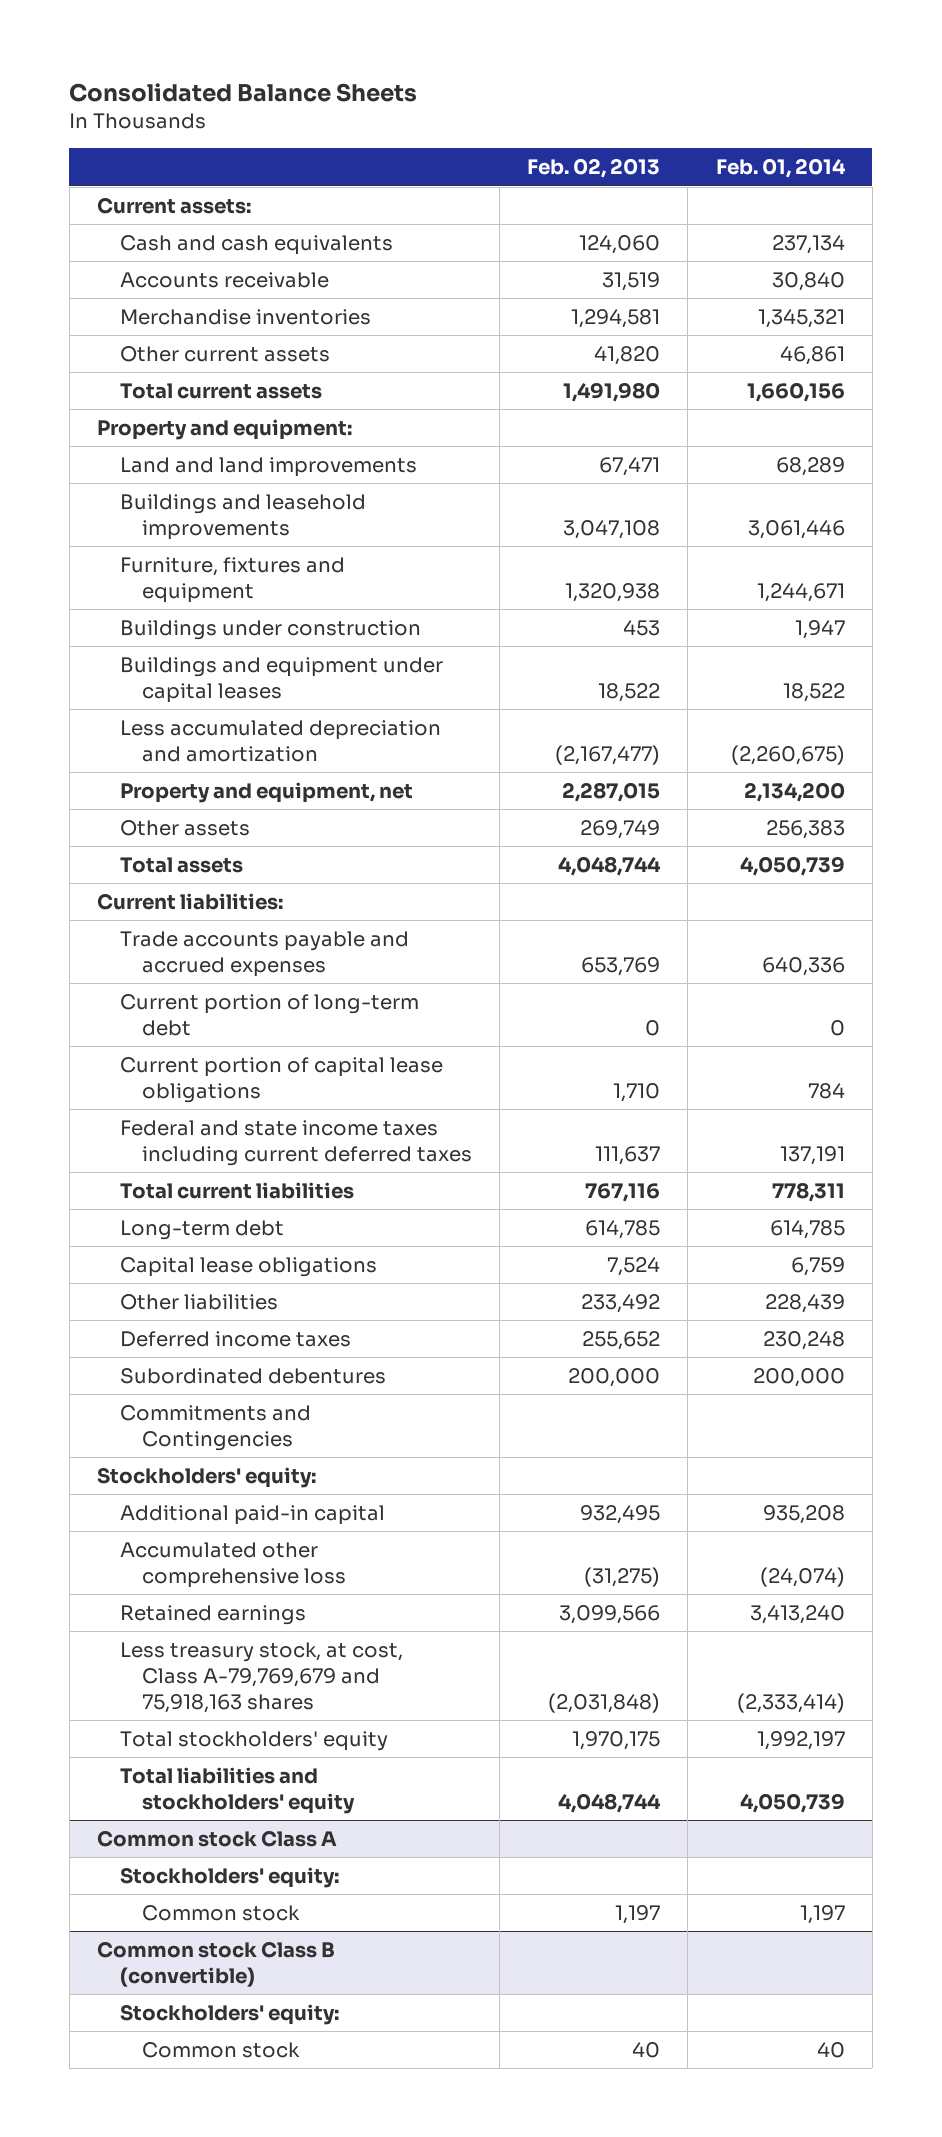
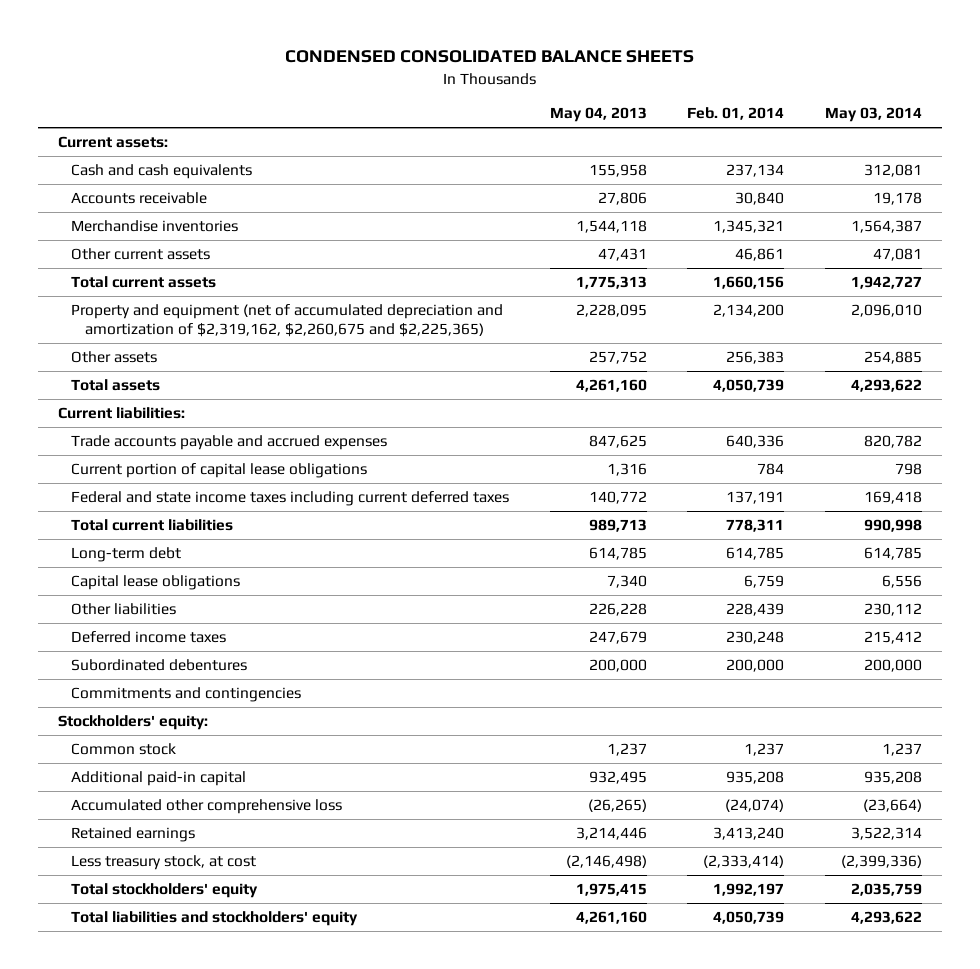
- Consolidated Balance Sheets
+ CONDENSED CONSOLIDATED BALANCE SHEETS
- | Feb. 02, 2013 | Feb. 01, 2014
+ | May 04, 2013 | Feb. 01, 2014 | May 03, 2014
- Property and equipment:
- Land and land improvements | 67,471 | 68,289
- Buildings and leasehold improvements | 3,047,108 | 3,061,446
- Furniture, fixtures and equipment | 1,320,938 | 1,244,671
- Buildings under construction | 453 | 1,947
- Buildings and equipment under capital leases | 18,522 | 18,522
- Less accumulated depreciation and amortization | (2,167,477) | (2,260,675)
- Property and equipment, net | 2,287,015 | 2,134,200
+ Property and equipment (net of accumulated depreciation and amortization of $2,319,162, $2,260,675 and $2,225,365) | 2,228,095 | 2,134,200 | 2,096,010
- Current portion of long-term debt | 0 | 0
- Commitments and Contingencies
+ Commitments and contingencies
+ Common stock | 1,237 | 1,237 | 1,237
- Less treasury stock, at cost, Class A-79,769,679 and 75,918,163 shares | (2,031,848) | (2,333,414)
+ Less treasury stock, at cost | (2,146,498) | (2,333,414) | (2,399,336)
- Common stock Class A
- Stockholders' equity:
- Common stock | 1,197 | 1,197
- Common stock Class B (convertible)
- Stockholders' equity:
- Common stock | 40 | 40

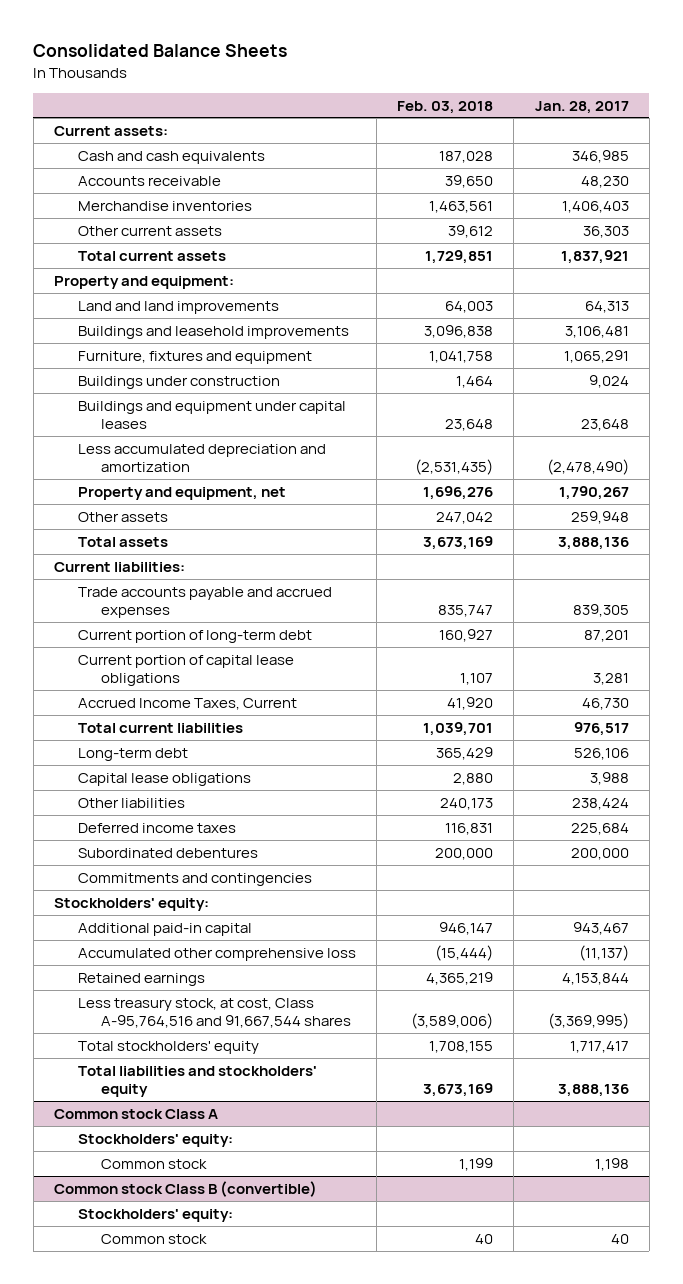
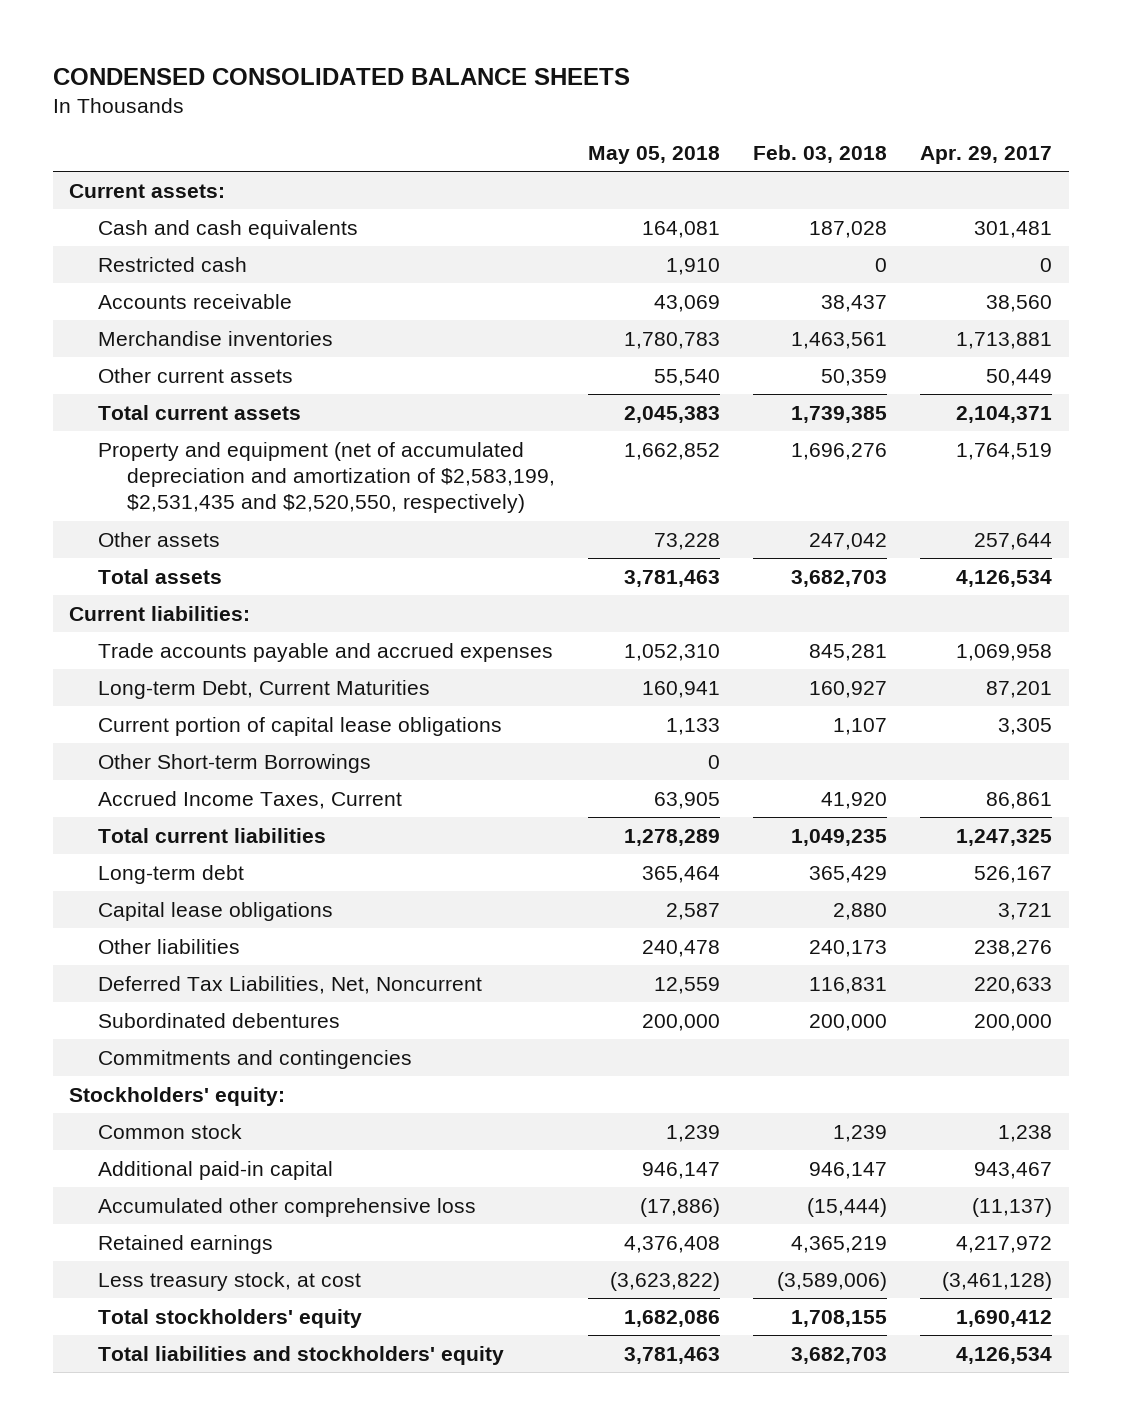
- Consolidated Balance Sheets
+ CONDENSED CONSOLIDATED BALANCE SHEETS
- | Feb. 03, 2018 | Jan. 28, 2017
+ | May 05, 2018 | Feb. 03, 2018 | Apr. 29, 2017
- Accounts receivable | 39,650 | 48,230
+ Restricted cash | 1,910 | 0 | 0
+ Accounts receivable | 43,069 | 38,437 | 38,560
- Other current assets | 39,612 | 36,303
- Total current assets | 1,729,851 | 1,837,921
- Property and equipment:
- Land and land improvements | 64,003 | 64,313
- Buildings and leasehold improvements | 3,096,838 | 3,106,481
- Furniture, fixtures and equipment | 1,041,758 | 1,065,291
- Buildings under construction | 1,464 | 9,024
- Buildings and equipment under capital leases | 23,648 | 23,648
- Less accumulated depreciation and amortization | (2,531,435) | (2,478,490)
- Property and equipment, net | 1,696,276 | 1,790,267
+ Other current assets | 55,540 | 50,359 | 50,449
+ Total current assets | 2,045,383 | 1,739,385 | 2,104,371
+ Property and equipment (net of accumulated depreciation and amortization of $2,583,199, $2,531,435 and $2,520,550, respectively) | 1,662,852 | 1,696,276 | 1,764,519
- Total assets | 3,673,169 | 3,888,136
+ Total assets | 3,781,463 | 3,682,703 | 4,126,534
- Trade accounts payable and accrued expenses | 835,747 | 839,305
- Current portion of long-term debt | 160,927 | 87,201
+ Trade accounts payable and accrued expenses | 1,052,310 | 845,281 | 1,069,958
+ Long-term Debt, Current Maturities | 160,941 | 160,927 | 87,201
+ Other Short-term Borrowings | 0 | |
- Total current liabilities | 1,039,701 | 976,517
+ Total current liabilities | 1,278,289 | 1,049,235 | 1,247,325
- Deferred income taxes | 116,831 | 225,684
+ Deferred Tax Liabilities, Net, Noncurrent | 12,559 | 116,831 | 220,633
+ Common stock | 1,239 | 1,239 | 1,238
- Less treasury stock, at cost, Class A-95,764,516 and 91,667,544 shares | (3,589,006) | (3,369,995)
+ Less treasury stock, at cost | (3,623,822) | (3,589,006) | (3,461,128)
- Total liabilities and stockholders' equity | 3,673,169 | 3,888,136
- Common stock Class A
- Stockholders' equity:
- Common stock | 1,199 | 1,198
- Common stock Class B (convertible)
- Stockholders' equity:
- Common stock | 40 | 40
+ Total liabilities and stockholders' equity | 3,781,463 | 3,682,703 | 4,126,534

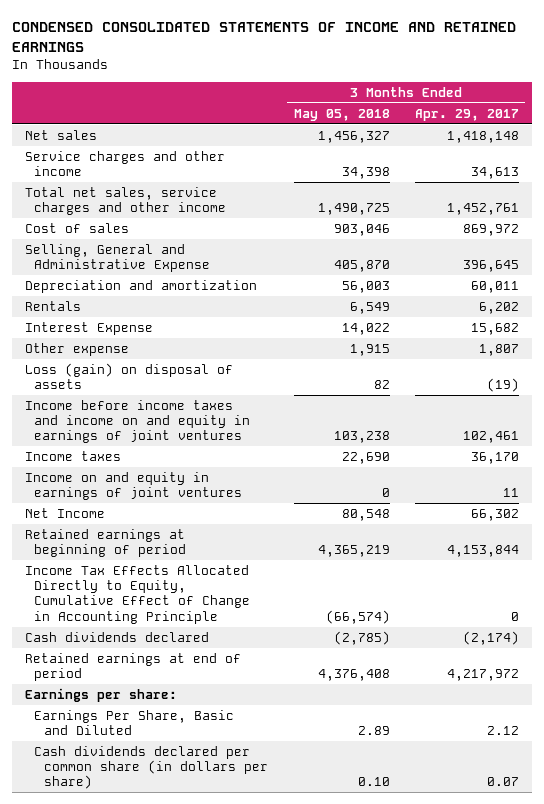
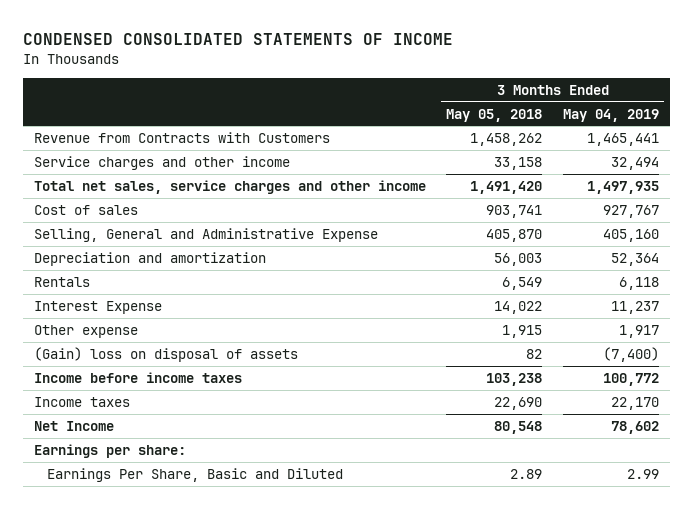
- CONDENSED CONSOLIDATED STATEMENTS OF INCOME AND RETAINED EARNINGS
+ CONDENSED CONSOLIDATED STATEMENTS OF INCOME
- | 3 Months Ended May 05, 2018 | 3 Months Ended Apr. 29, 2017
+ | 3 Months Ended May 05, 2018 | 3 Months Ended May 04, 2019
- Net sales | 1,456,327 | 1,418,148
- Service charges and other income | 34,398 | 34,613
- Total net sales, service charges and other income | 1,490,725 | 1,452,761
- Cost of sales | 903,046 | 869,972
+ Revenue from Contracts with Customers | 1,458,262 | 1,465,441
+ Service charges and other income | 33,158 | 32,494
+ Total net sales, service charges and other income | 1,491,420 | 1,497,935
+ Cost of sales | 903,741 | 927,767
- Loss (gain) on disposal of assets | 82 | (19)
- Income before income taxes and income on and equity in earnings of joint ventures | 103,238 | 102,461
+ (Gain) loss on disposal of assets | 82 | (7,400)
+ Income before income taxes | 103,238 | 100,772
- Income on and equity in earnings of joint ventures | 0 | 11
- Retained earnings at beginning of period | 4,365,219 | 4,153,844
- Income Tax Effects Allocated Directly to Equity, Cumulative Effect of Change in Accounting Principle | (66,574) | 0
- Cash dividends declared | (2,785) | (2,174)
- Retained earnings at end of period | 4,376,408 | 4,217,972
- Cash dividends declared per common share (in dollars per share) | 0.10 | 0.07

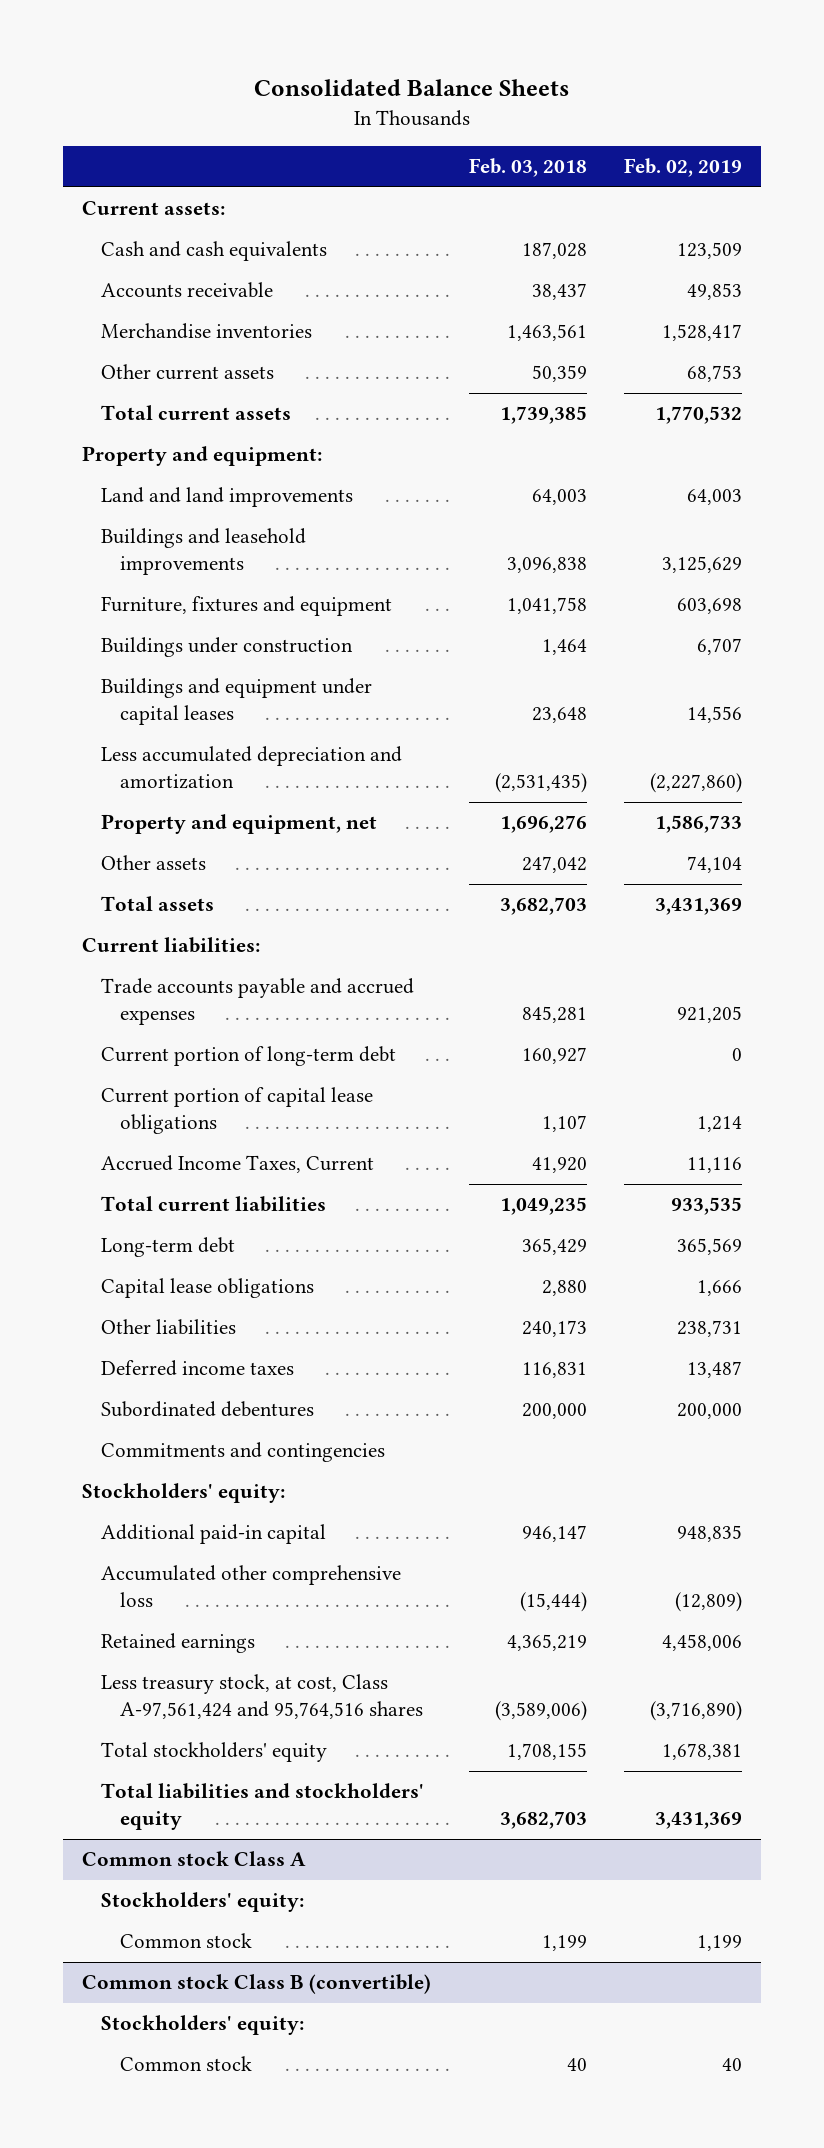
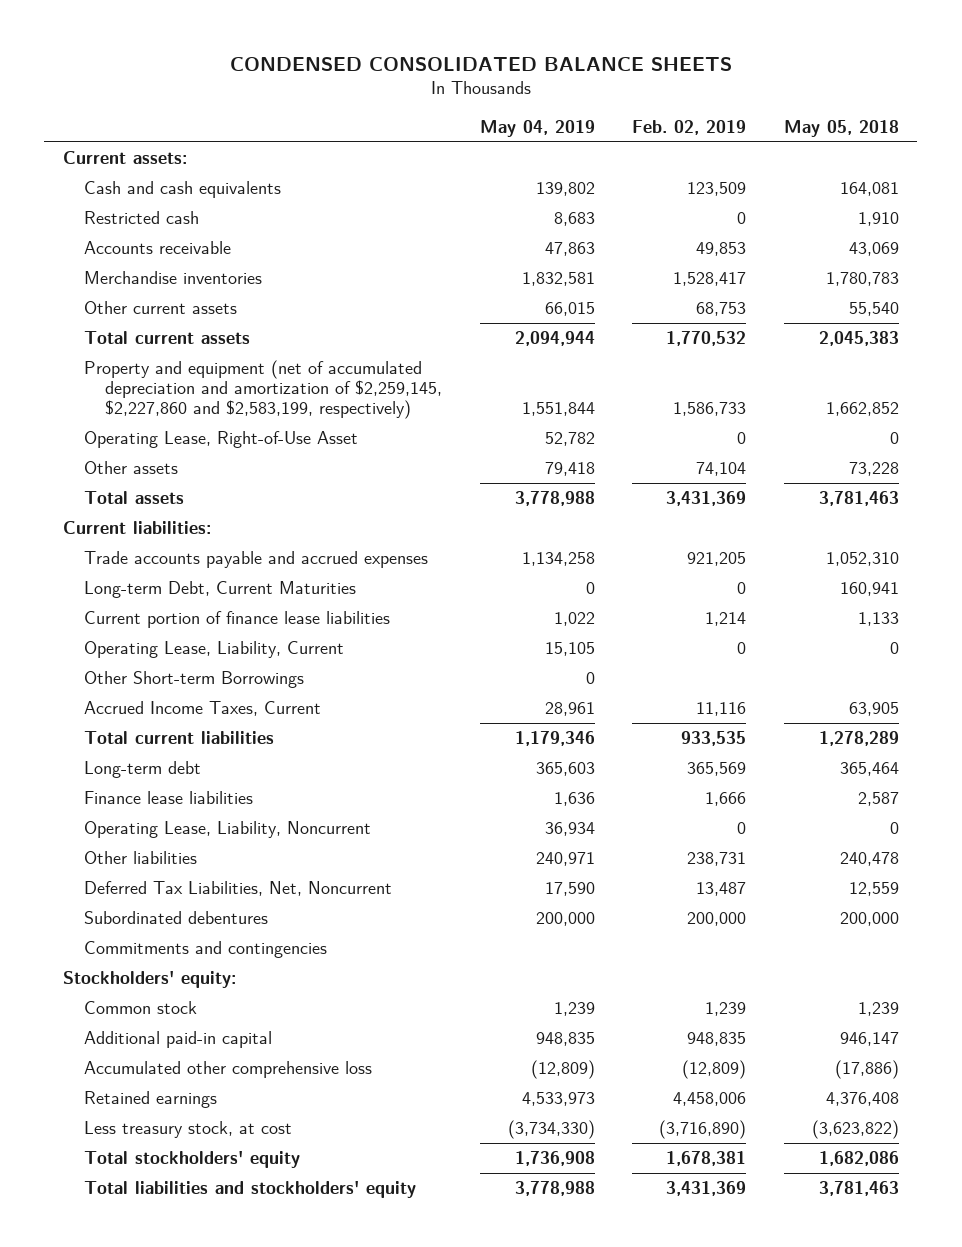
- Consolidated Balance Sheets
+ CONDENSED CONSOLIDATED BALANCE SHEETS
- | Feb. 03, 2018 | Feb. 02, 2019
+ | May 04, 2019 | Feb. 02, 2019 | May 05, 2018
+ Restricted cash | 8,683 | 0 | 1,910
- Property and equipment:
- Land and land improvements | 64,003 | 64,003
- Buildings and leasehold improvements | 3,096,838 | 3,125,629
- Furniture, fixtures and equipment | 1,041,758 | 603,698
- Buildings under construction | 1,464 | 6,707
- Buildings and equipment under capital leases | 23,648 | 14,556
- Less accumulated depreciation and amortization | (2,531,435) | (2,227,860)
- Property and equipment, net | 1,696,276 | 1,586,733
+ Property and equipment (net of accumulated depreciation and amortization of $2,259,145, $2,227,860 and $2,583,199, respectively) | 1,551,844 | 1,586,733 | 1,662,852
+ Operating Lease, Right-of-Use Asset | 52,782 | 0 | 0
- Current portion of long-term debt | 160,927 | 0
- Current portion of capital lease obligations | 1,107 | 1,214
+ Long-term Debt, Current Maturities | 0 | 0 | 160,941
+ Current portion of finance lease liabilities | 1,022 | 1,214 | 1,133
+ Operating Lease, Liability, Current | 15,105 | 0 | 0
+ Other Short-term Borrowings | 0 | |
- Capital lease obligations | 2,880 | 1,666
+ Finance lease liabilities | 1,636 | 1,666 | 2,587
+ Operating Lease, Liability, Noncurrent | 36,934 | 0 | 0
- Deferred income taxes | 116,831 | 13,487
+ Deferred Tax Liabilities, Net, Noncurrent | 17,590 | 13,487 | 12,559
+ Common stock | 1,239 | 1,239 | 1,239
- Less treasury stock, at cost, Class A-97,561,424 and 95,764,516 shares | (3,589,006) | (3,716,890)
+ Less treasury stock, at cost | (3,734,330) | (3,716,890) | (3,623,822)
- Common stock Class A
- Stockholders' equity:
- Common stock | 1,199 | 1,199
- Common stock Class B (convertible)
- Stockholders' equity:
- Common stock | 40 | 40

